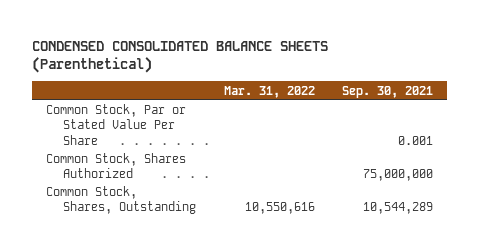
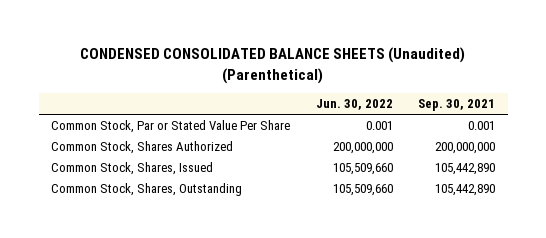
- CONDENSED CONSOLIDATED BALANCE SHEETS (Parenthetical)
+ CONDENSED CONSOLIDATED BALANCE SHEETS (Unaudited) (Parenthetical)
- | Mar. 31, 2022 | Sep. 30, 2021
+ | Jun. 30, 2022 | Sep. 30, 2021
- Common Stock, Shares Authorized | | 75,000,000
- Common Stock, Shares, Outstanding | 10,550,616 | 10,544,289
+ Common Stock, Shares Authorized | 200,000,000 | 200,000,000
+ Common Stock, Shares, Issued | 105,509,660 | 105,442,890
+ Common Stock, Shares, Outstanding | 105,509,660 | 105,442,890

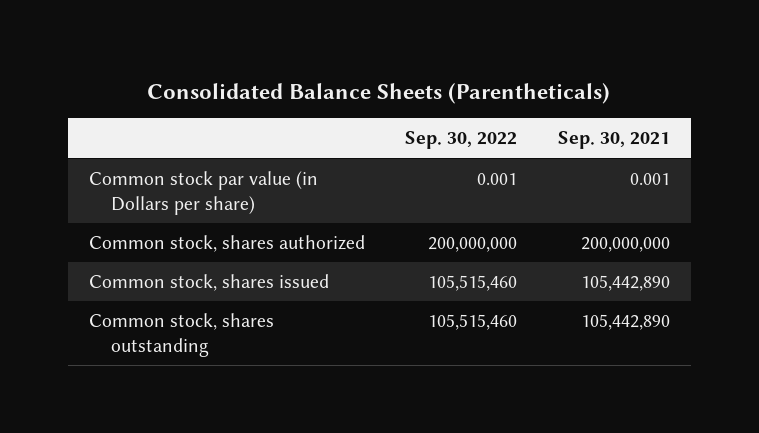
- CONDENSED CONSOLIDATED BALANCE SHEETS (Unaudited) (Parenthetical)
+ Consolidated Balance Sheets (Parentheticals)
- | Jun. 30, 2022 | Sep. 30, 2021
+ | Sep. 30, 2022 | Sep. 30, 2021
- Common Stock, Par or Stated Value Per Share | 0.001 | 0.001
- Common Stock, Shares Authorized | 200,000,000 | 200,000,000
- Common Stock, Shares, Issued | 105,509,660 | 105,442,890
- Common Stock, Shares, Outstanding | 105,509,660 | 105,442,890
+ Common stock par value (in Dollars per share) | 0.001 | 0.001
+ Common stock, shares authorized | 200,000,000 | 200,000,000
+ Common stock, shares issued | 105,515,460 | 105,442,890
+ Common stock, shares outstanding | 105,515,460 | 105,442,890

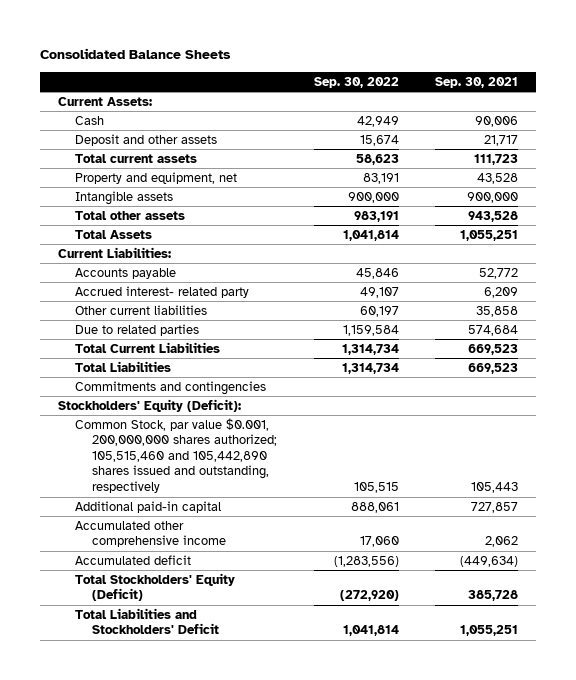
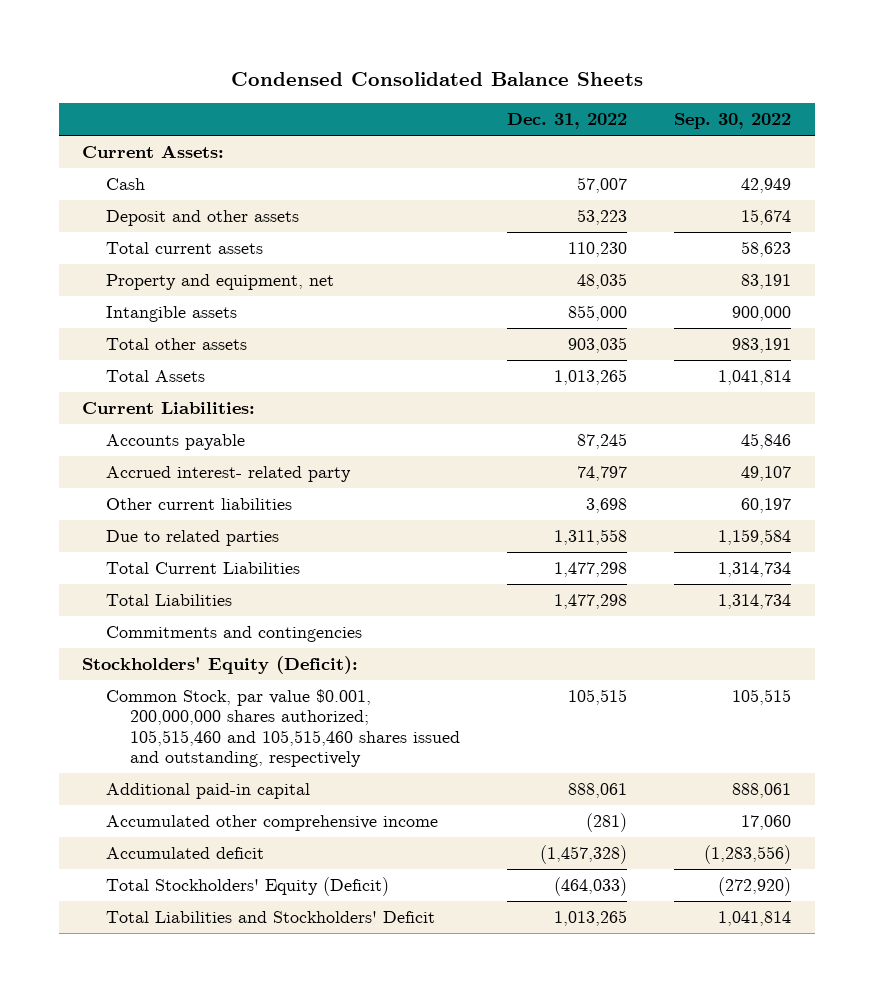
- Consolidated Balance Sheets
+ Condensed Consolidated Balance Sheets
- | Sep. 30, 2022 | Sep. 30, 2021
+ | Dec. 31, 2022 | Sep. 30, 2022
- Common Stock, par value $0.001, 200,000,000 shares authorized; 105,515,460 and 105,442,890 shares issued and outstanding, respectively | 105,515 | 105,443
+ Common Stock, par value $0.001, 200,000,000 shares authorized; 105,515,460 and 105,515,460 shares issued and outstanding, respectively | 105,515 | 105,515

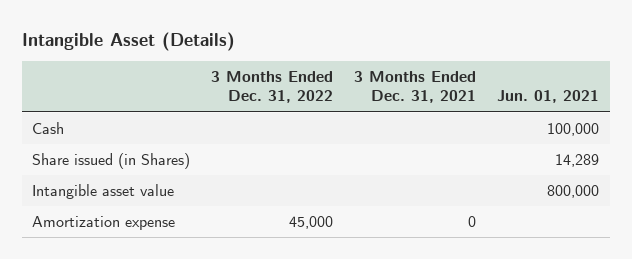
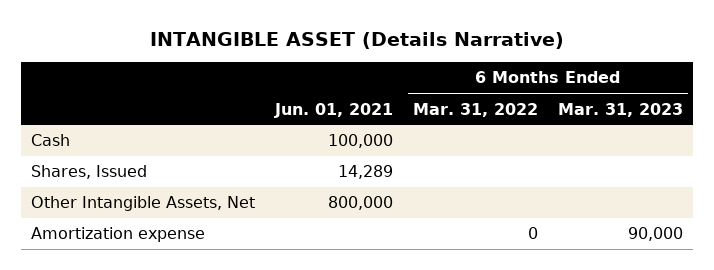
- Intangible Asset (Details)
+ INTANGIBLE ASSET (Details Narrative)
- | 3 Months Ended Dec. 31, 2022 | 3 Months Ended Dec. 31, 2021 | Jun. 01, 2021
+ | Jun. 01, 2021 | 6 Months Ended Mar. 31, 2022 | 6 Months Ended Mar. 31, 2023
- Share issued (in Shares) | | | 14,289
- Intangible asset value | | | 800,000
+ Shares, Issued | 14,289 | |
+ Other Intangible Assets, Net | 800,000 | |

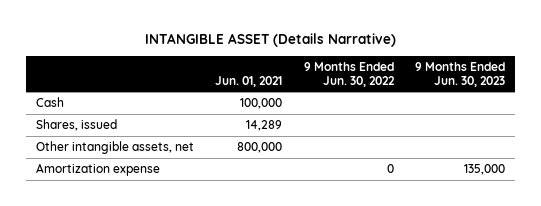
- | Jun. 01, 2021 | 6 Months Ended Mar. 31, 2022 | 6 Months Ended Mar. 31, 2023
+ | Jun. 01, 2021 | 9 Months Ended Jun. 30, 2022 | 9 Months Ended Jun. 30, 2023
- Shares, Issued | 14,289 | |
- Other Intangible Assets, Net | 800,000 | |
+ Shares, issued | 14,289 | |
+ Other intangible assets, net | 800,000 | |

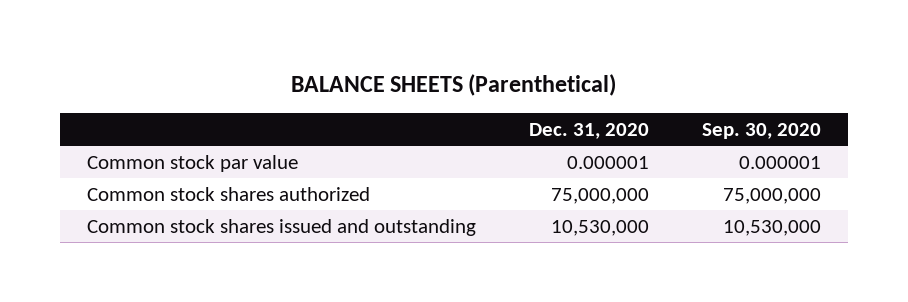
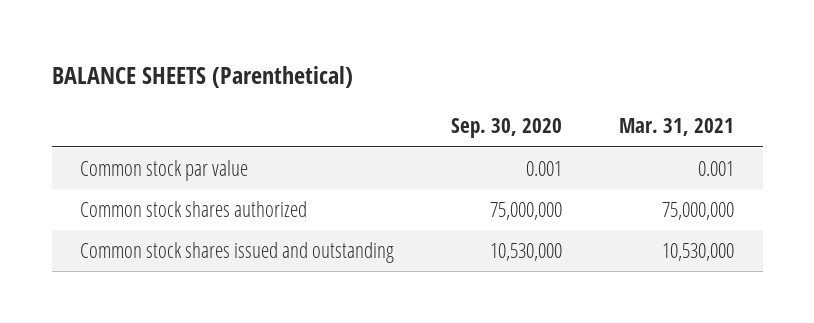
- | Dec. 31, 2020 | Sep. 30, 2020
+ | Sep. 30, 2020 | Mar. 31, 2021
- Common stock par value | 0.000001 | 0.000001
+ Common stock par value | 0.001 | 0.001

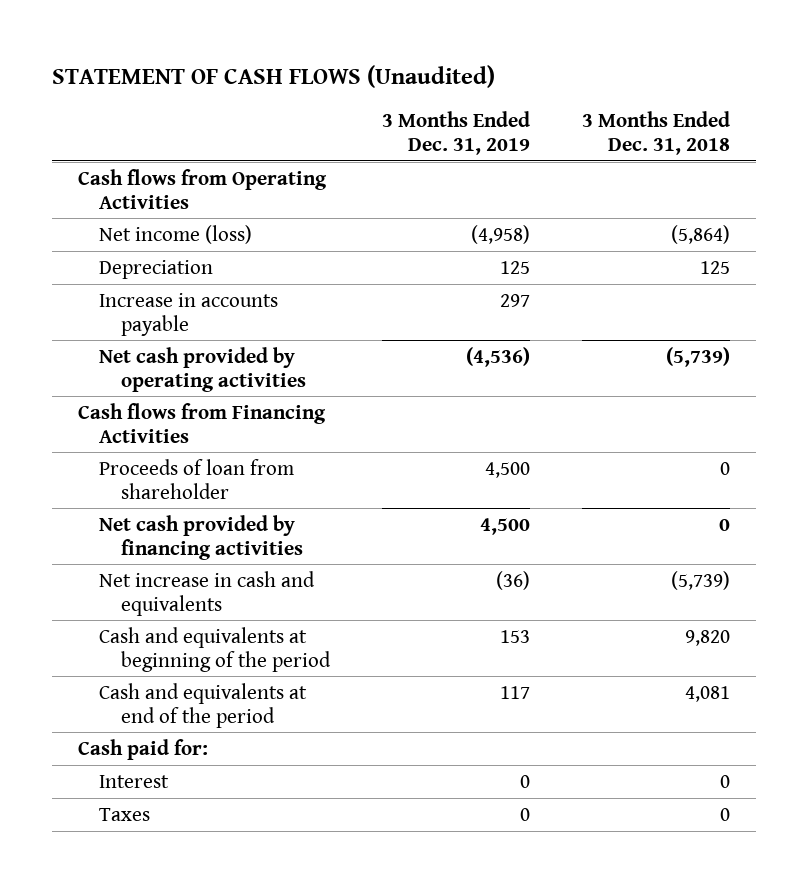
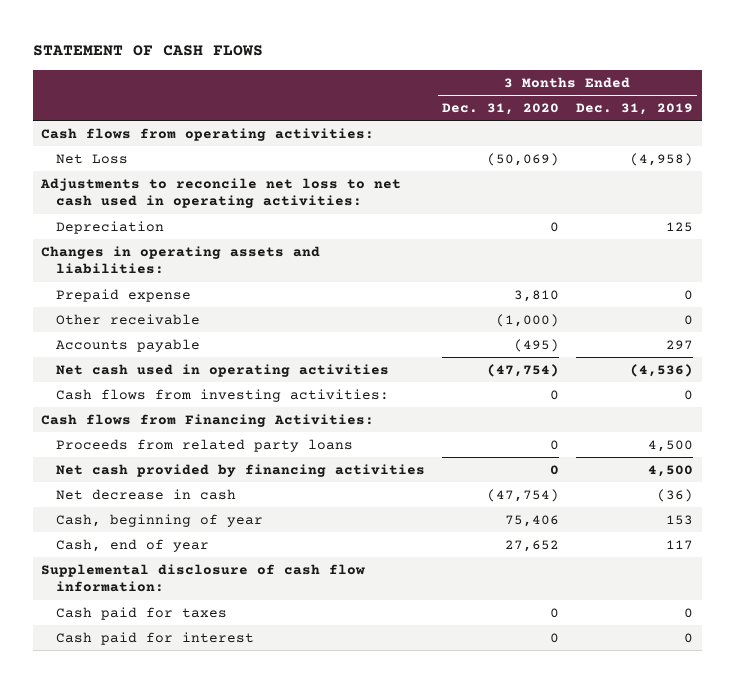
- STATEMENT OF CASH FLOWS (Unaudited)
+ STATEMENT OF CASH FLOWS
- | 3 Months Ended Dec. 31, 2019 | 3 Months Ended Dec. 31, 2018
+ | 3 Months Ended Dec. 31, 2020 | 3 Months Ended Dec. 31, 2019
- Cash flows from Operating Activities
- Net income (loss) | (4,958) | (5,864)
+ Cash flows from operating activities:
+ Net Loss | (50,069) | (4,958)
+ Adjustments to reconcile net loss to net cash used in operating activities:
- Increase in accounts payable | 297 |
- Net cash provided by operating activities | (4,536) | (5,739)
- Cash flows from Financing Activities
- Proceeds of loan from shareholder | 4,500 | 0
+ Changes in operating assets and liabilities:
+ Prepaid expense | 3,810 | 0
+ Other receivable | (1,000) | 0
+ Accounts payable | (495) | 297
+ Net cash used in operating activities | (47,754) | (4,536)
+ Cash flows from investing activities: | 0 | 0
+ Cash flows from Financing Activities:
+ Proceeds from related party loans | 0 | 4,500
- Net increase in cash and equivalents | (36) | (5,739)
- Cash and equivalents at beginning of the period | 153 | 9,820
- Cash and equivalents at end of the period | 117 | 4,081
- Cash paid for:
- Interest | 0 | 0
- Taxes | 0 | 0
+ Net decrease in cash | (47,754) | (36)
+ Cash, beginning of year | 75,406 | 153
+ Cash, end of year | 27,652 | 117
+ Supplemental disclosure of cash flow information:
+ Cash paid for taxes | 0 | 0
+ Cash paid for interest | 0 | 0

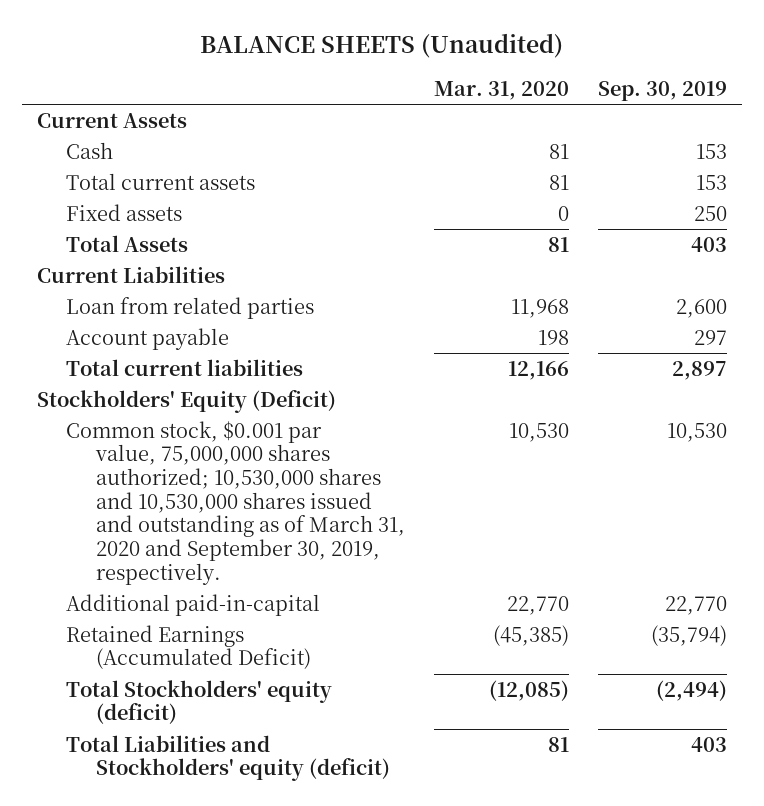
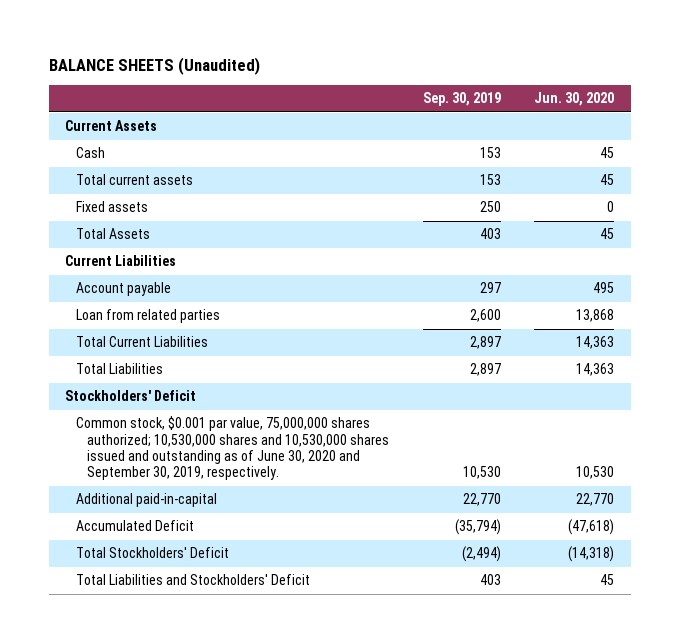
- | Mar. 31, 2020 | Sep. 30, 2019
+ | Sep. 30, 2019 | Jun. 30, 2020
- Total current liabilities | 12,166 | 2,897
- Stockholders' Equity (Deficit)
- Common stock, $0.001 par value, 75,000,000 shares authorized; 10,530,000 shares and 10,530,000 shares issued and outstanding as of March 31, 2020 and September 30, 2019, respectively. | 10,530 | 10,530
moved down: Loan from related parties | 2,600 | 13,868
+ Total Current Liabilities | 2,897 | 14,363
+ Total Liabilities | 2,897 | 14,363
+ Stockholders' Deficit
+ Common stock, $0.001 par value, 75,000,000 shares authorized; 10,530,000 shares and 10,530,000 shares issued and outstanding as of June 30, 2020 and September 30, 2019, respectively. | 10,530 | 10,530
- Retained Earnings (Accumulated Deficit) | (45,385) | (35,794)
- Total Stockholders' equity (deficit) | (12,085) | (2,494)
- Total Liabilities and Stockholders' equity (deficit) | 81 | 403
+ Accumulated Deficit | (35,794) | (47,618)
+ Total Stockholders' Deficit | (2,494) | (14,318)
+ Total Liabilities and Stockholders' Deficit | 403 | 45

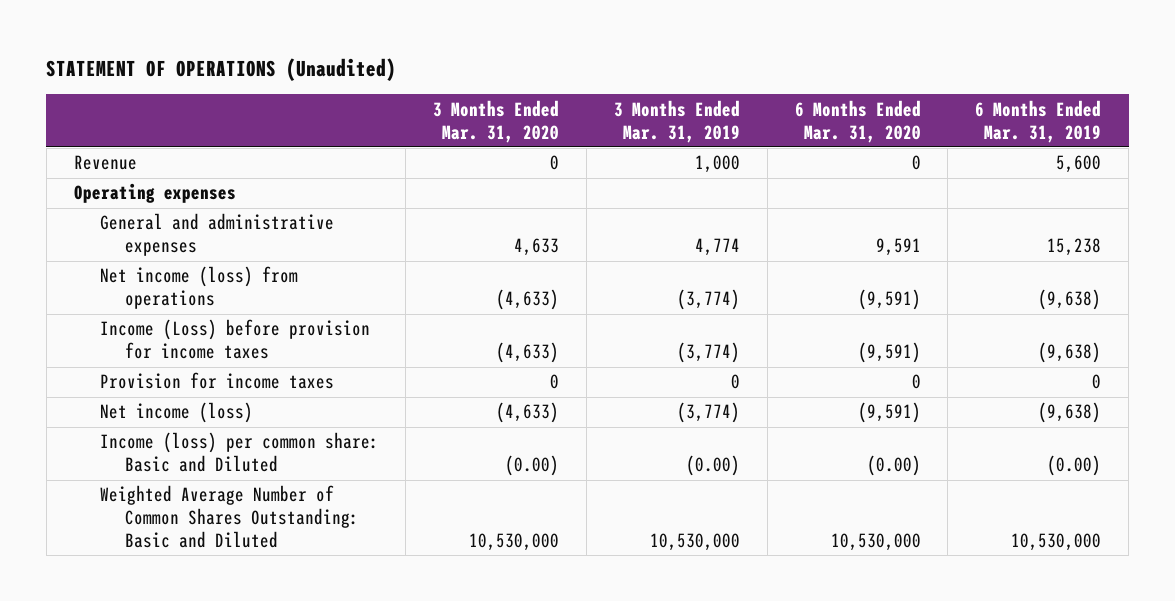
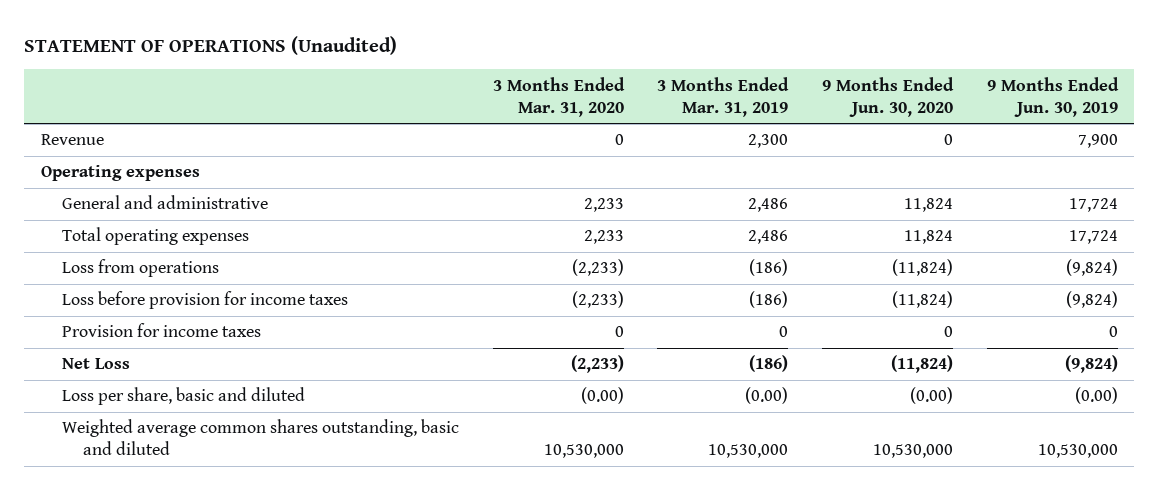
- | 3 Months Ended Mar. 31, 2020 | 3 Months Ended Mar. 31, 2019 | 6 Months Ended Mar. 31, 2020 | 6 Months Ended Mar. 31, 2019
+ | 3 Months Ended Mar. 31, 2020 | 3 Months Ended Mar. 31, 2019 | 9 Months Ended Jun. 30, 2020 | 9 Months Ended Jun. 30, 2019
- Revenue | 0 | 1,000 | 0 | 5,600
+ Revenue | 0 | 2,300 | 0 | 7,900
- General and administrative expenses | 4,633 | 4,774 | 9,591 | 15,238
- Net income (loss) from operations | (4,633) | (3,774) | (9,591) | (9,638)
- Income (Loss) before provision for income taxes | (4,633) | (3,774) | (9,591) | (9,638)
+ General and administrative | 2,233 | 2,486 | 11,824 | 17,724
+ Total operating expenses | 2,233 | 2,486 | 11,824 | 17,724
+ Loss from operations | (2,233) | (186) | (11,824) | (9,824)
+ Loss before provision for income taxes | (2,233) | (186) | (11,824) | (9,824)
- Net income (loss) | (4,633) | (3,774) | (9,591) | (9,638)
- Income (loss) per common share: Basic and Diluted | (0.00) | (0.00) | (0.00) | (0.00)
- Weighted Average Number of Common Shares Outstanding: Basic and Diluted | 10,530,000 | 10,530,000 | 10,530,000 | 10,530,000
+ Net Loss | (2,233) | (186) | (11,824) | (9,824)
+ Loss per share, basic and diluted | (0.00) | (0.00) | (0.00) | (0.00)
+ Weighted average common shares outstanding, basic and diluted | 10,530,000 | 10,530,000 | 10,530,000 | 10,530,000

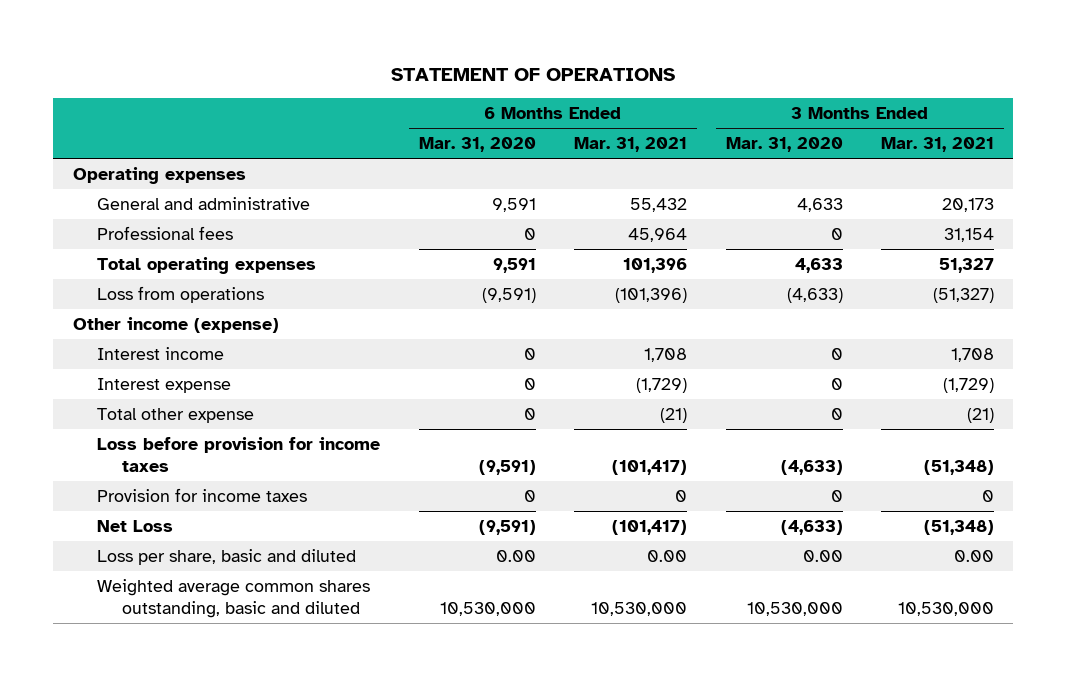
- STATEMENT OF OPERATIONS (Unaudited)
+ STATEMENT OF OPERATIONS
- | 3 Months Ended Mar. 31, 2020 | 3 Months Ended Mar. 31, 2019 | 9 Months Ended Jun. 30, 2020 | 9 Months Ended Jun. 30, 2019
+ | 6 Months Ended Mar. 31, 2020 | 6 Months Ended Mar. 31, 2021 | 3 Months Ended Mar. 31, 2020 | 3 Months Ended Mar. 31, 2021
- Revenue | 0 | 2,300 | 0 | 7,900
- General and administrative | 2,233 | 2,486 | 11,824 | 17,724
- Total operating expenses | 2,233 | 2,486 | 11,824 | 17,724
- Loss from operations | (2,233) | (186) | (11,824) | (9,824)
- Loss before provision for income taxes | (2,233) | (186) | (11,824) | (9,824)
+ General and administrative | 9,591 | 55,432 | 4,633 | 20,173
+ Professional fees | 0 | 45,964 | 0 | 31,154
+ Total operating expenses | 9,591 | 101,396 | 4,633 | 51,327
+ Loss from operations | (9,591) | (101,396) | (4,633) | (51,327)
+ Other income (expense)
+ Interest income | 0 | 1,708 | 0 | 1,708
+ Interest expense | 0 | (1,729) | 0 | (1,729)
+ Total other expense | 0 | (21) | 0 | (21)
+ Loss before provision for income taxes | (9,591) | (101,417) | (4,633) | (51,348)
- Net Loss | (2,233) | (186) | (11,824) | (9,824)
- Loss per share, basic and diluted | (0.00) | (0.00) | (0.00) | (0.00)
+ Net Loss | (9,591) | (101,417) | (4,633) | (51,348)
+ Loss per share, basic and diluted | 0.00 | 0.00 | 0.00 | 0.00

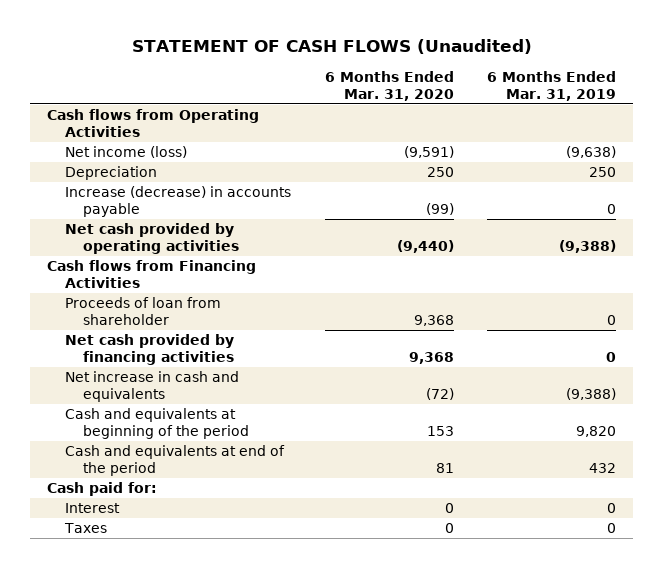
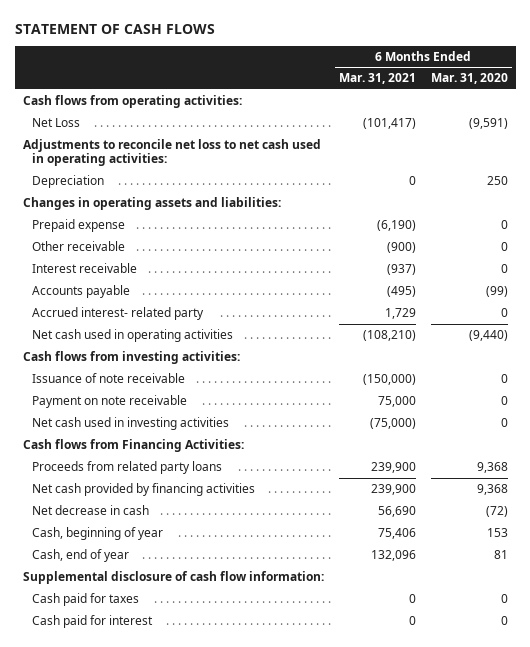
- STATEMENT OF CASH FLOWS (Unaudited)
+ STATEMENT OF CASH FLOWS
- | 6 Months Ended Mar. 31, 2020 | 6 Months Ended Mar. 31, 2019
+ | 6 Months Ended Mar. 31, 2021 | 6 Months Ended Mar. 31, 2020
- Cash flows from Operating Activities
- Net income (loss) | (9,591) | (9,638)
+ Cash flows from operating activities:
+ Net Loss | (101,417) | (9,591)
+ Adjustments to reconcile net loss to net cash used in operating activities:
- Increase (decrease) in accounts payable | (99) | 0
- Net cash provided by operating activities | (9,440) | (9,388)
- Cash flows from Financing Activities
- Proceeds of loan from shareholder | 9,368 | 0
+ Changes in operating assets and liabilities:
+ Prepaid expense | (6,190) | 0
+ Other receivable | (900) | 0
+ Interest receivable | (937) | 0
+ Accounts payable | (495) | (99)
+ Accrued interest- related party | 1,729 | 0
+ Net cash used in operating activities | (108,210) | (9,440)
+ Cash flows from investing activities:
+ Issuance of note receivable | (150,000) | 0
+ Payment on note receivable | 75,000 | 0
+ Net cash used in investing activities | (75,000) | 0
+ Cash flows from Financing Activities:
+ Proceeds from related party loans | 239,900 | 9,368
- Net increase in cash and equivalents | (72) | (9,388)
- Cash and equivalents at beginning of the period | 153 | 9,820
- Cash and equivalents at end of the period | 81 | 432
- Cash paid for:
- Interest | 0 | 0
- Taxes | 0 | 0
+ Net decrease in cash | 56,690 | (72)
+ Cash, beginning of year | 75,406 | 153
+ Cash, end of year | 132,096 | 81
+ Supplemental disclosure of cash flow information:
+ Cash paid for taxes | 0 | 0
+ Cash paid for interest | 0 | 0

